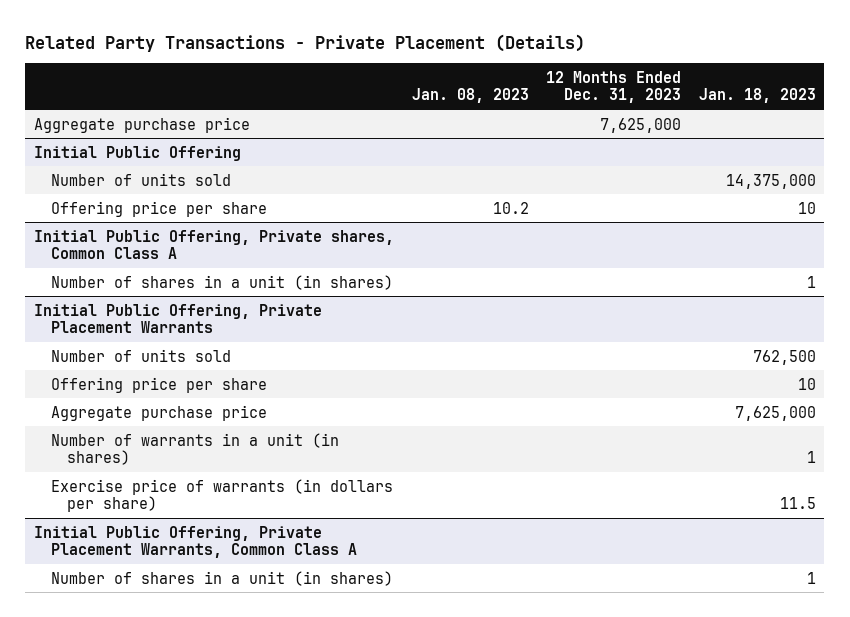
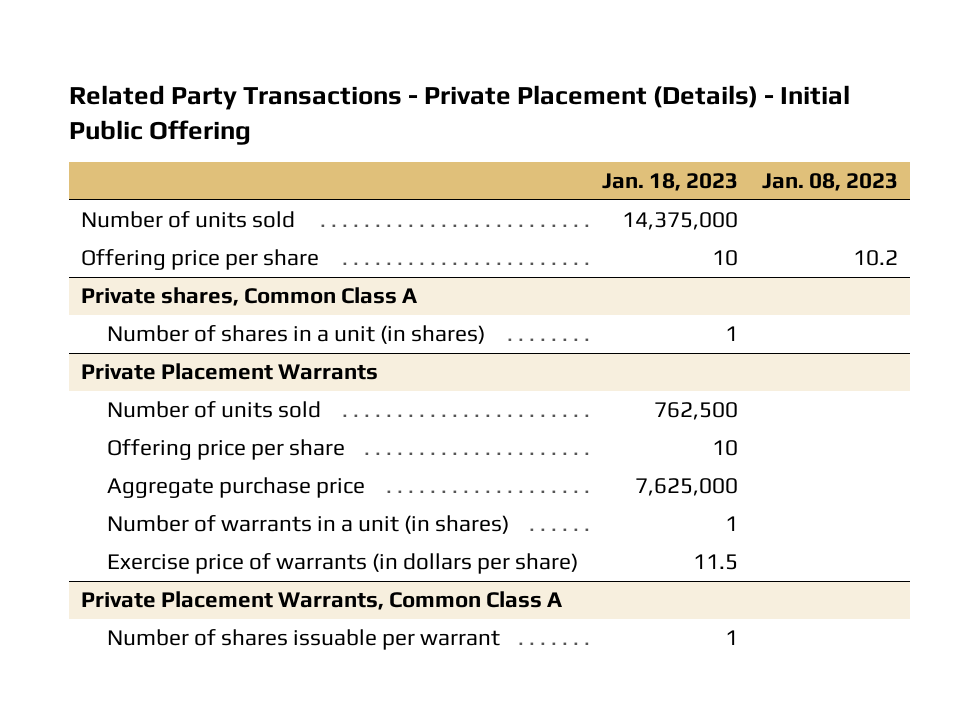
- Related Party Transactions - Private Placement (Details)
+ Related Party Transactions - Private Placement (Details) - Initial Public Offering
- | Jan. 08, 2023 | 12 Months Ended Dec. 31, 2023 | Jan. 18, 2023
+ | Jan. 18, 2023 | Jan. 08, 2023
- Aggregate purchase price | | 7,625,000 |
- Initial Public Offering
- Initial Public Offering, Private shares, Common Class A
+ Private shares, Common Class A
- Initial Public Offering, Private Placement Warrants
+ Private Placement Warrants
- Initial Public Offering, Private Placement Warrants, Common Class A
- Number of shares in a unit (in shares) | | | 1
+ Private Placement Warrants, Common Class A
+ Number of shares issuable per warrant | 1 |

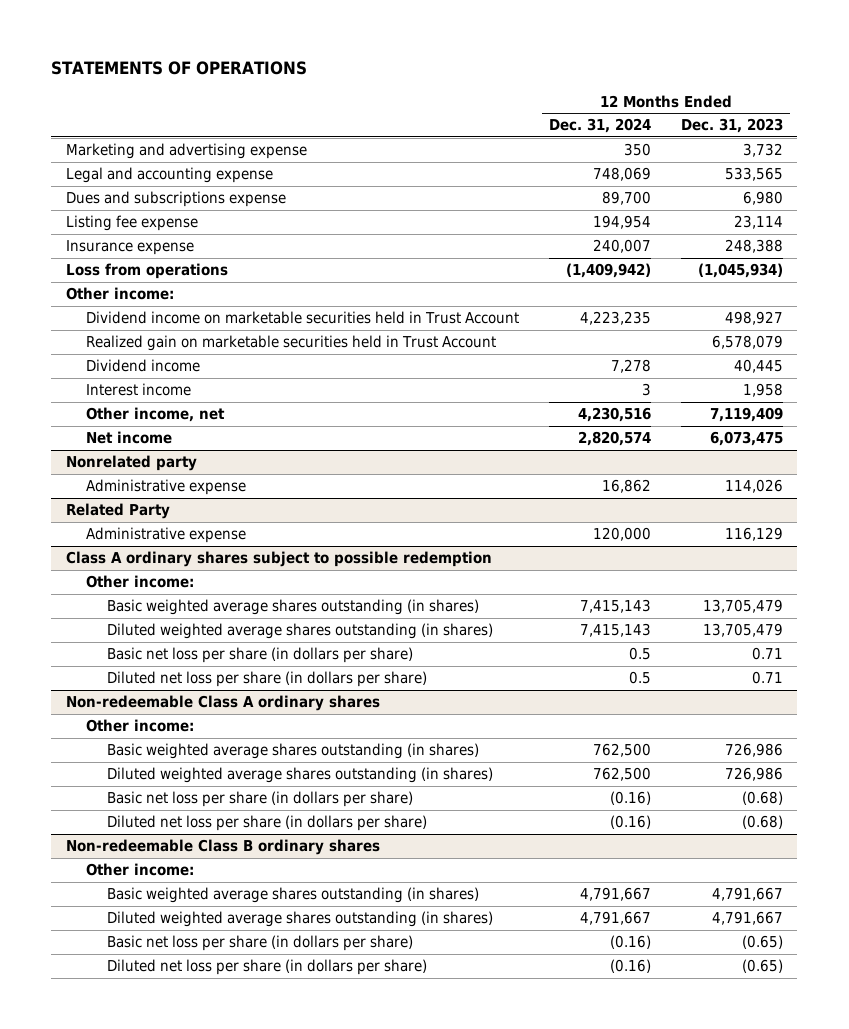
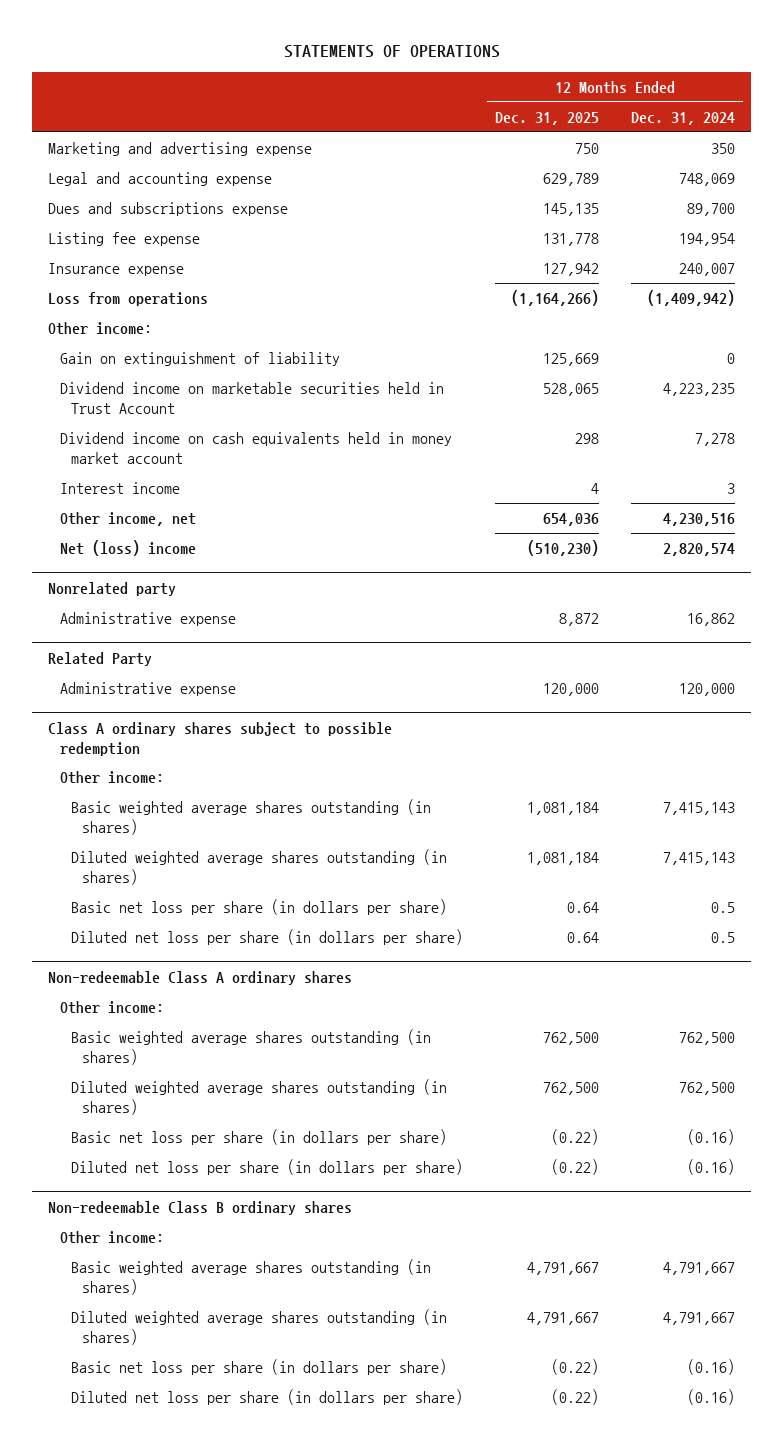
- | 12 Months Ended Dec. 31, 2024 | 12 Months Ended Dec. 31, 2023
+ | 12 Months Ended Dec. 31, 2025 | 12 Months Ended Dec. 31, 2024
+ Gain on extinguishment of liability | 125,669 | 0
- Realized gain on marketable securities held in Trust Account | | 6,578,079
- Dividend income | 7,278 | 40,445
+ Dividend income on cash equivalents held in money market account | 298 | 7,278
- Net income | 2,820,574 | 6,073,475
+ Net (loss) income | (510,230) | 2,820,574

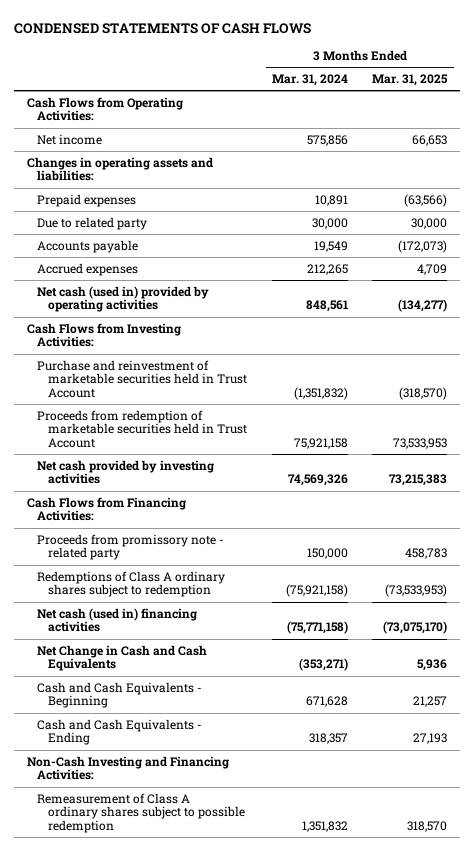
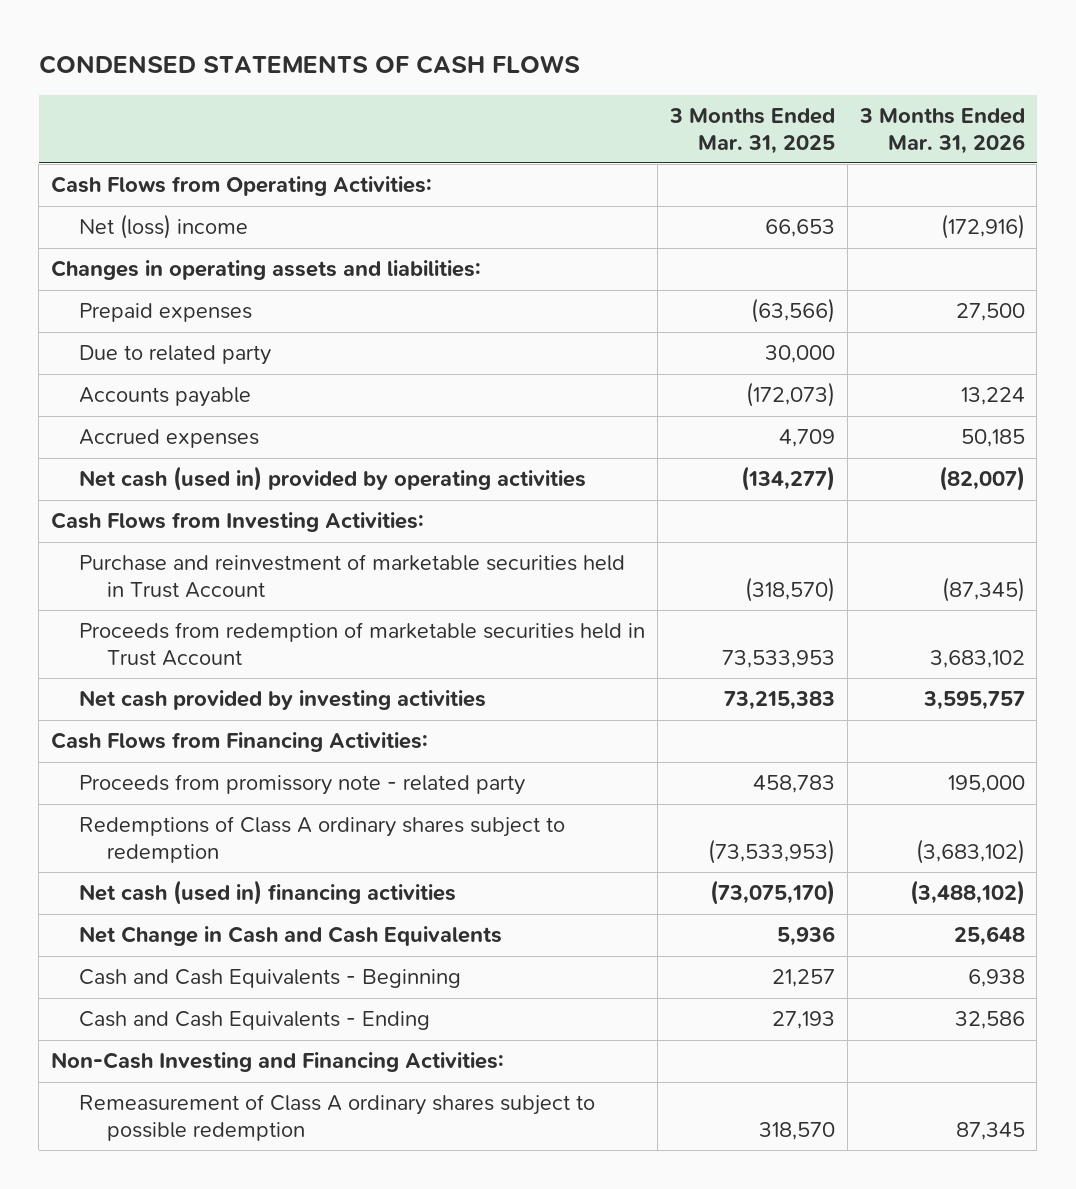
- | 3 Months Ended Mar. 31, 2024 | 3 Months Ended Mar. 31, 2025
+ | 3 Months Ended Mar. 31, 2025 | 3 Months Ended Mar. 31, 2026
- Net income | 575,856 | 66,653
+ Net (loss) income | 66,653 | (172,916)

